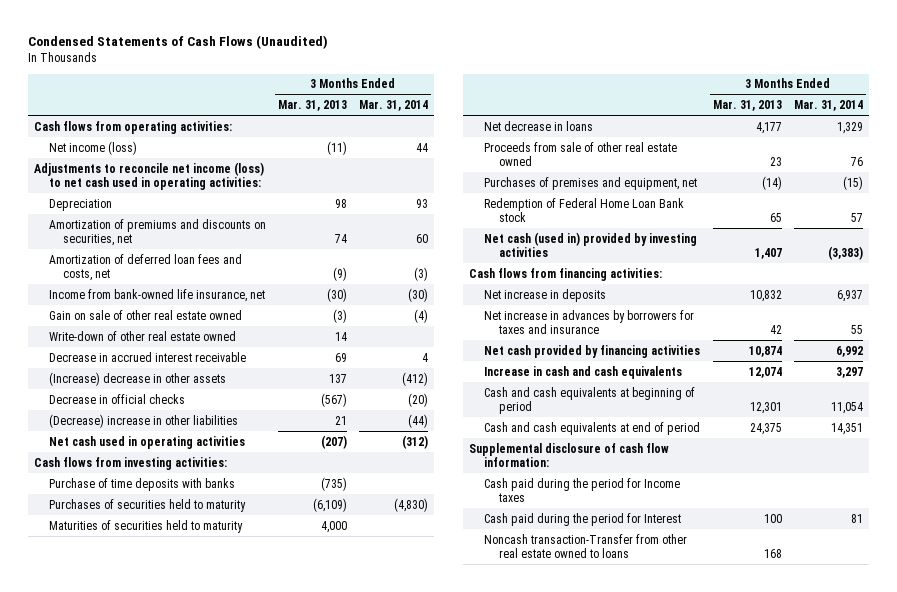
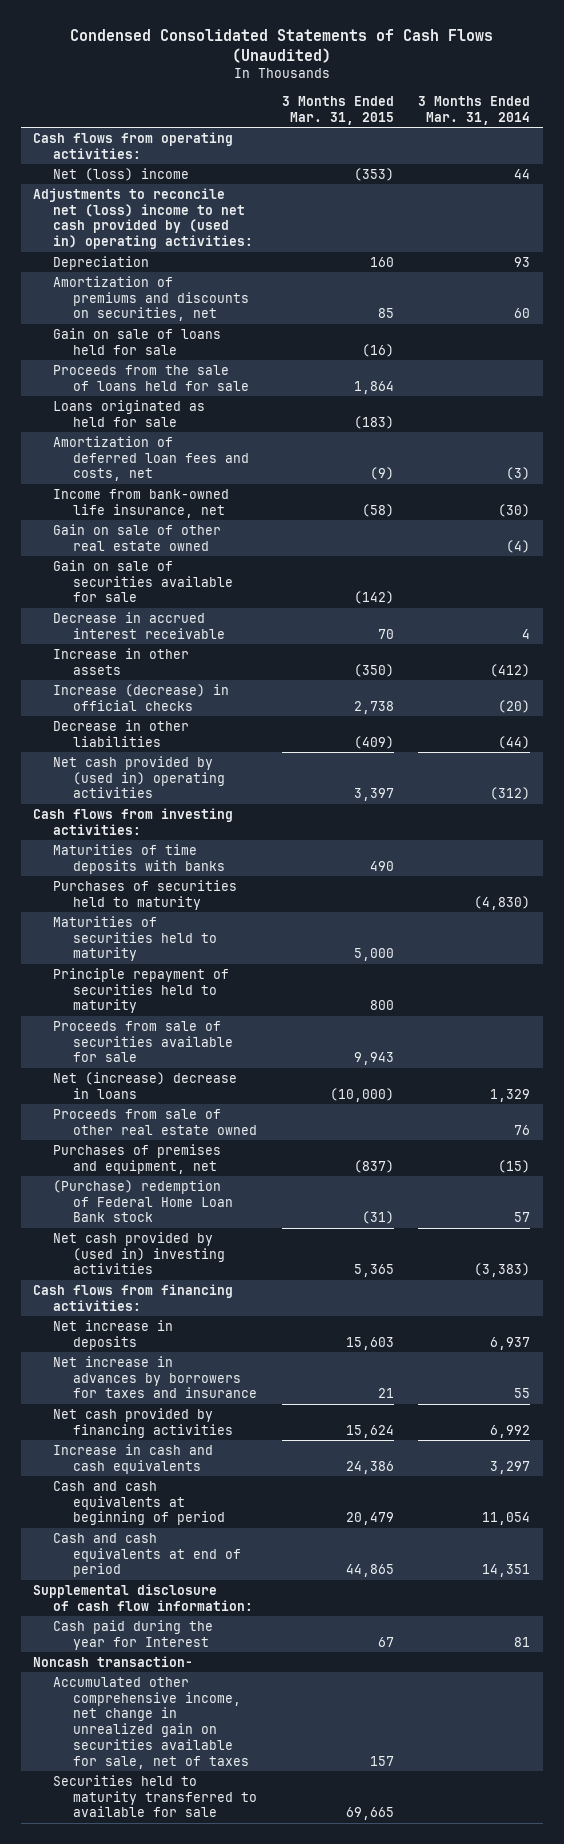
- Condensed Statements of Cash Flows (Unaudited)
+ Condensed Consolidated Statements of Cash Flows (Unaudited)
- | 3 Months Ended Mar. 31, 2013 | 3 Months Ended Mar. 31, 2014
+ | 3 Months Ended Mar. 31, 2015 | 3 Months Ended Mar. 31, 2014
- Net income (loss) | (11) | 44
- Adjustments to reconcile net income (loss) to net cash used in operating activities:
+ Net (loss) income | (353) | 44
+ Adjustments to reconcile net (loss) income to net cash provided by (used in) operating activities:
+ Gain on sale of loans held for sale | (16) |
+ Proceeds from the sale of loans held for sale | 1,864 |
+ Loans originated as held for sale | (183) |
- Write-down of other real estate owned | 14 |
+ Gain on sale of securities available for sale | (142) |
- (Increase) decrease in other assets | 137 | (412)
- Decrease in official checks | (567) | (20)
- (Decrease) increase in other liabilities | 21 | (44)
- Net cash used in operating activities | (207) | (312)
+ Increase in other assets | (350) | (412)
+ Increase (decrease) in official checks | 2,738 | (20)
+ Decrease in other liabilities | (409) | (44)
+ Net cash provided by (used in) operating activities | 3,397 | (312)
- Purchase of time deposits with banks | (735) |
+ Maturities of time deposits with banks | 490 |
- Net decrease in loans | 4,177 | 1,329
+ Principle repayment of securities held to maturity | 800 |
+ Proceeds from sale of securities available for sale | 9,943 |
+ Net (increase) decrease in loans | (10,000) | 1,329
- Redemption of Federal Home Loan Bank stock | 65 | 57
- Net cash (used in) provided by investing activities | 1,407 | (3,383)
+ (Purchase) redemption of Federal Home Loan Bank stock | (31) | 57
+ Net cash provided by (used in) investing activities | 5,365 | (3,383)
- Cash paid during the period for Income taxes
- Cash paid during the period for Interest | 100 | 81
- Noncash transaction-Transfer from other real estate owned to loans | 168 |
+ Cash paid during the year for Interest | 67 | 81
+ Noncash transaction-
+ Accumulated other comprehensive income, net change in unrealized gain on securities available for sale, net of taxes | 157 |
+ Securities held to maturity transferred to available for sale | 69,665 |

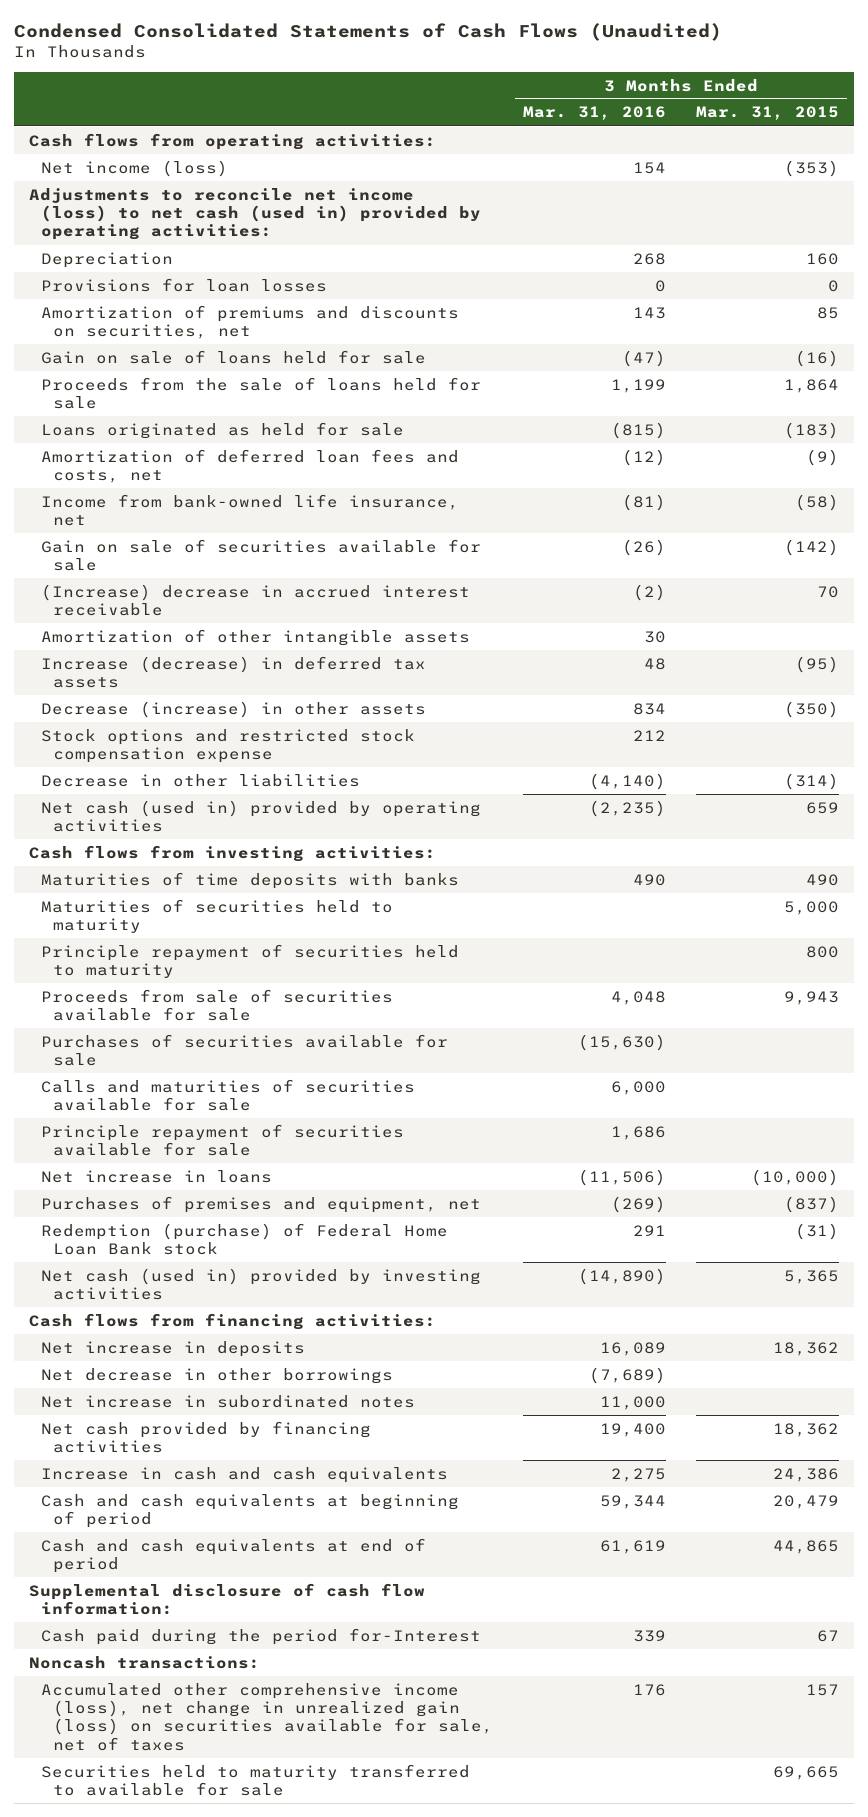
- | 3 Months Ended Mar. 31, 2015 | 3 Months Ended Mar. 31, 2014
+ | 3 Months Ended Mar. 31, 2016 | 3 Months Ended Mar. 31, 2015
- Net (loss) income | (353) | 44
- Adjustments to reconcile net (loss) income to net cash provided by (used in) operating activities:
+ Net income (loss) | 154 | (353)
+ Adjustments to reconcile net income (loss) to net cash (used in) provided by operating activities:
+ Provisions for loan losses | 0 | 0
- Gain on sale of other real estate owned | | (4)
- Decrease in accrued interest receivable | 70 | 4
- Increase in other assets | (350) | (412)
- Increase (decrease) in official checks | 2,738 | (20)
- Decrease in other liabilities | (409) | (44)
- Net cash provided by (used in) operating activities | 3,397 | (312)
+ (Increase) decrease in accrued interest receivable | (2) | 70
+ Amortization of other intangible assets | 30 |
+ Increase (decrease) in deferred tax assets | 48 | (95)
+ Decrease (increase) in other assets | 834 | (350)
+ Stock options and restricted stock compensation expense | 212 |
+ Decrease in other liabilities | (4,140) | (314)
+ Net cash (used in) provided by operating activities | (2,235) | 659
- Purchases of securities held to maturity | | (4,830)
- Net (increase) decrease in loans | (10,000) | 1,329
- Proceeds from sale of other real estate owned | | 76
+ Purchases of securities available for sale | (15,630) |
+ Calls and maturities of securities available for sale | 6,000 |
+ Principle repayment of securities available for sale | 1,686 |
+ Net increase in loans | (11,506) | (10,000)
- (Purchase) redemption of Federal Home Loan Bank stock | (31) | 57
- Net cash provided by (used in) investing activities | 5,365 | (3,383)
+ Redemption (purchase) of Federal Home Loan Bank stock | 291 | (31)
+ Net cash (used in) provided by investing activities | (14,890) | 5,365
- Net increase in deposits | 15,603 | 6,937
- Net increase in advances by borrowers for taxes and insurance | 21 | 55
- Net cash provided by financing activities | 15,624 | 6,992
+ Net increase in deposits | 16,089 | 18,362
+ Net decrease in other borrowings | (7,689) |
+ Net increase in subordinated notes | 11,000 |
+ Net cash provided by financing activities | 19,400 | 18,362
- Cash paid during the year for Interest | 67 | 81
- Noncash transaction-
- Accumulated other comprehensive income, net change in unrealized gain on securities available for sale, net of taxes | 157 |
+ Cash paid during the period for-Interest | 339 | 67
+ Noncash transactions:
+ Accumulated other comprehensive income (loss), net change in unrealized gain (loss) on securities available for sale, net of taxes | 176 | 157

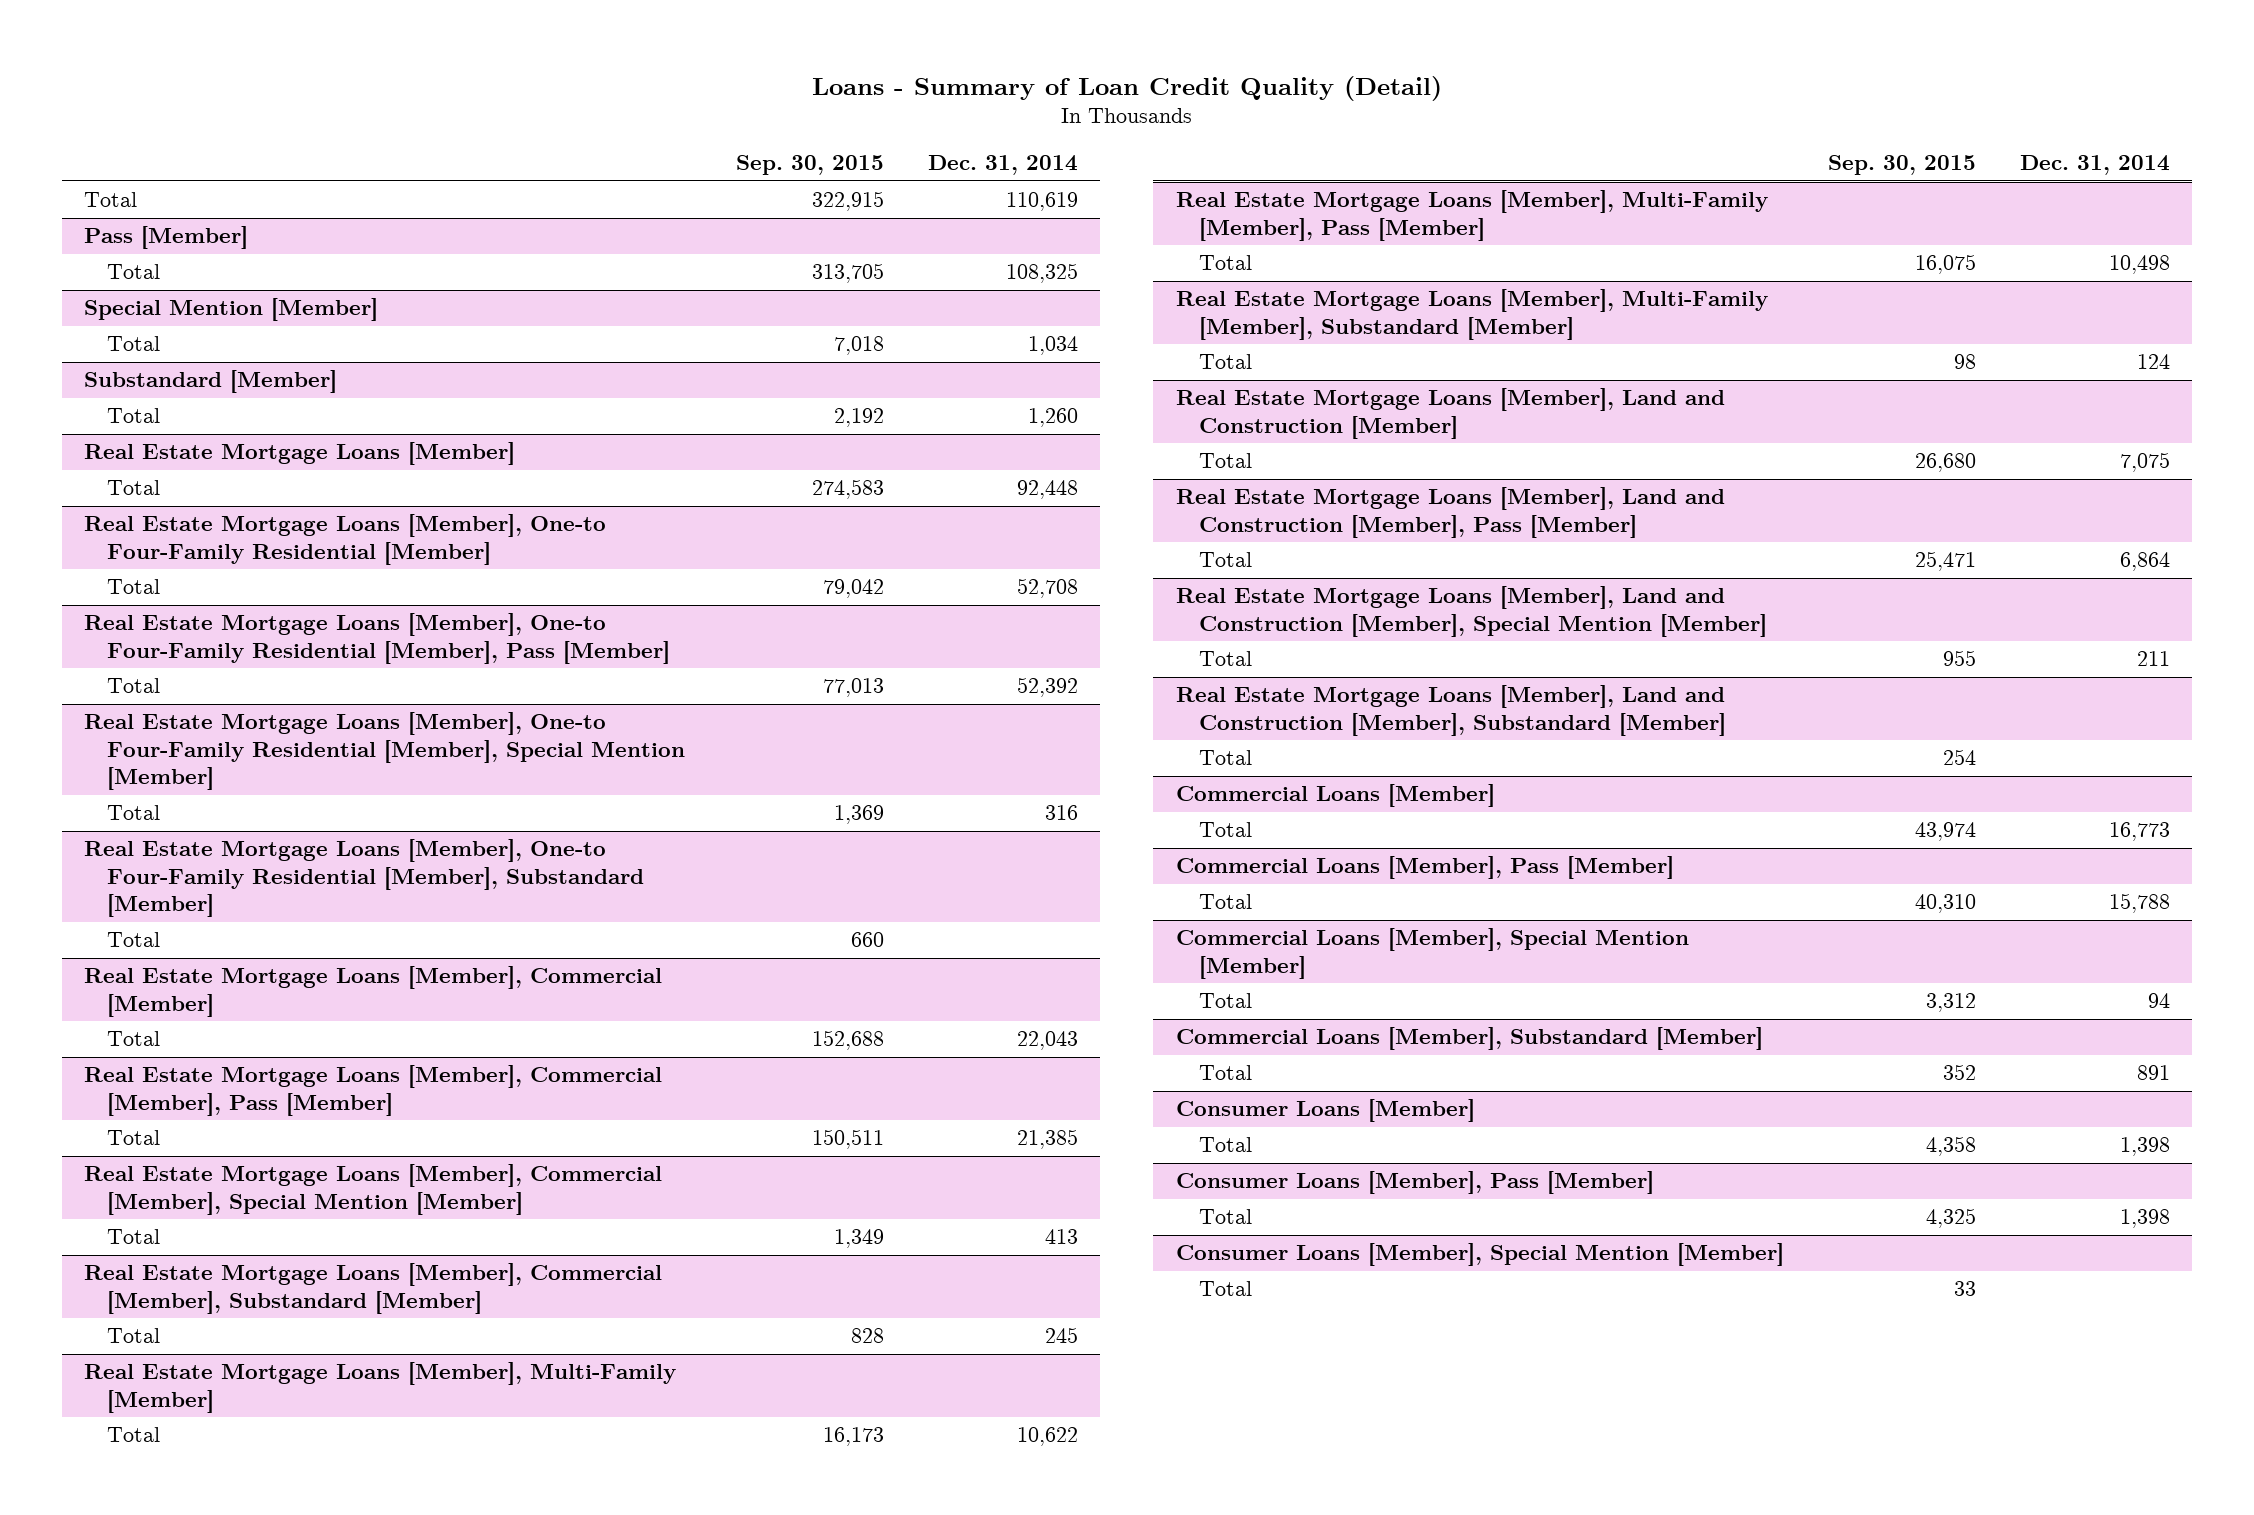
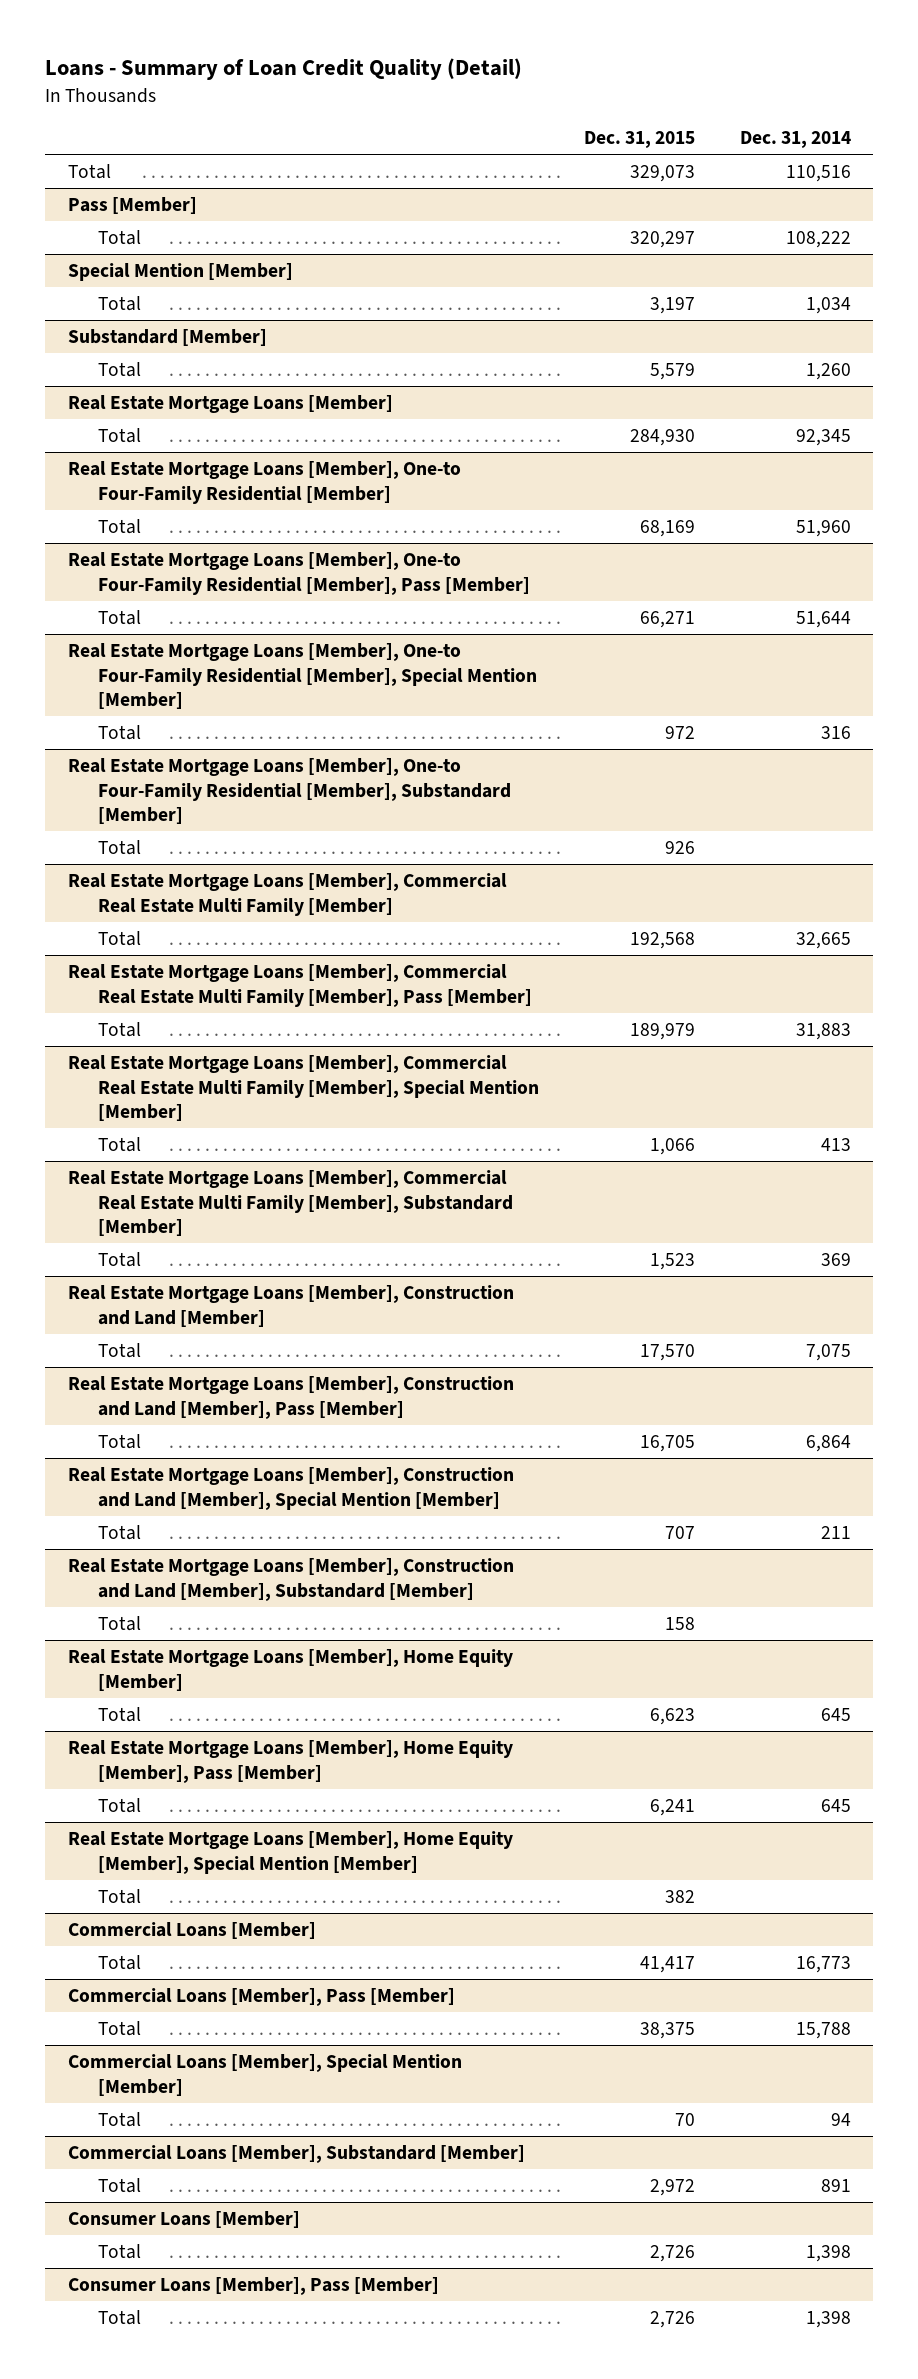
- | Sep. 30, 2015 | Dec. 31, 2014
+ | Dec. 31, 2015 | Dec. 31, 2014
- Total | 322,915 | 110,619
+ Total | 329,073 | 110,516
@ Pass [Member]
- Total | 313,705 | 108,325
+ Total | 320,297 | 108,222
@ Real Estate Mortgage Loans [Member]
- Total | 274,583 | 92,448
+ Total | 284,930 | 92,345
@ Real Estate Mortgage Loans [Member], One-to Four-Family Residential [Member]
- Total | 79,042 | 52,708
+ Total | 68,169 | 51,960
@ Real Estate Mortgage Loans [Member], One-to Four-Family Residential [Member], Pass [Member]
- Total | 77,013 | 52,392
+ Total | 66,271 | 51,644
- Real Estate Mortgage Loans [Member], Commercial [Member]
- Total | 152,688 | 22,043
- Real Estate Mortgage Loans [Member], Commercial [Member], Pass [Member]
- Total | 150,511 | 21,385
- Real Estate Mortgage Loans [Member], Commercial [Member], Special Mention [Member]
+ Real Estate Mortgage Loans [Member], Commercial Real Estate Multi Family [Member]
+ Total | 192,568 | 32,665
+ Real Estate Mortgage Loans [Member], Commercial Real Estate Multi Family [Member], Pass [Member]
+ Total | 189,979 | 31,883
+ Real Estate Mortgage Loans [Member], Commercial Real Estate Multi Family [Member], Special Mention [Member]
- Real Estate Mortgage Loans [Member], Commercial [Member], Substandard [Member]
- Total | 828 | 245
- Real Estate Mortgage Loans [Member], Multi-Family [Member]
- Total | 16,173 | 10,622
- Real Estate Mortgage Loans [Member], Multi-Family [Member], Pass [Member]
- Total | 16,075 | 10,498
- Real Estate Mortgage Loans [Member], Multi-Family [Member], Substandard [Member]
- Total | 98 | 124
- Real Estate Mortgage Loans [Member], Land and Construction [Member]
+ Real Estate Mortgage Loans [Member], Commercial Real Estate Multi Family [Member], Substandard [Member]
+ Total | 1,523 | 369
+ Real Estate Mortgage Loans [Member], Construction and Land [Member]
- Real Estate Mortgage Loans [Member], Land and Construction [Member], Pass [Member]
+ Real Estate Mortgage Loans [Member], Construction and Land [Member], Pass [Member]
- Real Estate Mortgage Loans [Member], Land and Construction [Member], Special Mention [Member]
+ Real Estate Mortgage Loans [Member], Construction and Land [Member], Special Mention [Member]
- Real Estate Mortgage Loans [Member], Land and Construction [Member], Substandard [Member]
+ Real Estate Mortgage Loans [Member], Construction and Land [Member], Substandard [Member]
+ Real Estate Mortgage Loans [Member], Home Equity [Member]
+ Total | 6,623 | 645
+ Real Estate Mortgage Loans [Member], Home Equity [Member], Pass [Member]
+ Total | 6,241 | 645
+ Real Estate Mortgage Loans [Member], Home Equity [Member], Special Mention [Member]
+ Total | 382 |
- Consumer Loans [Member], Special Mention [Member]
- Total | 33 |

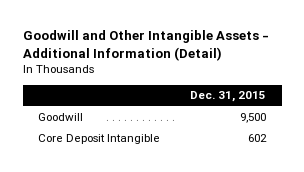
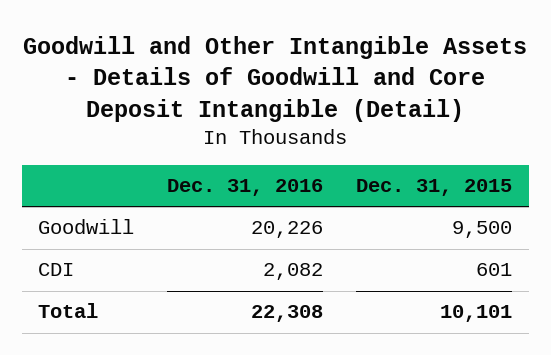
- Goodwill and Other Intangible Assets - Additional Information (Detail)
+ Goodwill and Other Intangible Assets - Details of Goodwill and Core Deposit Intangible (Detail)
- | Dec. 31, 2015
+ | Dec. 31, 2016 | Dec. 31, 2015
- Core Deposit Intangible | 602
+ CDI | 2,082 | 601
+ Total | 22,308 | 10,101

